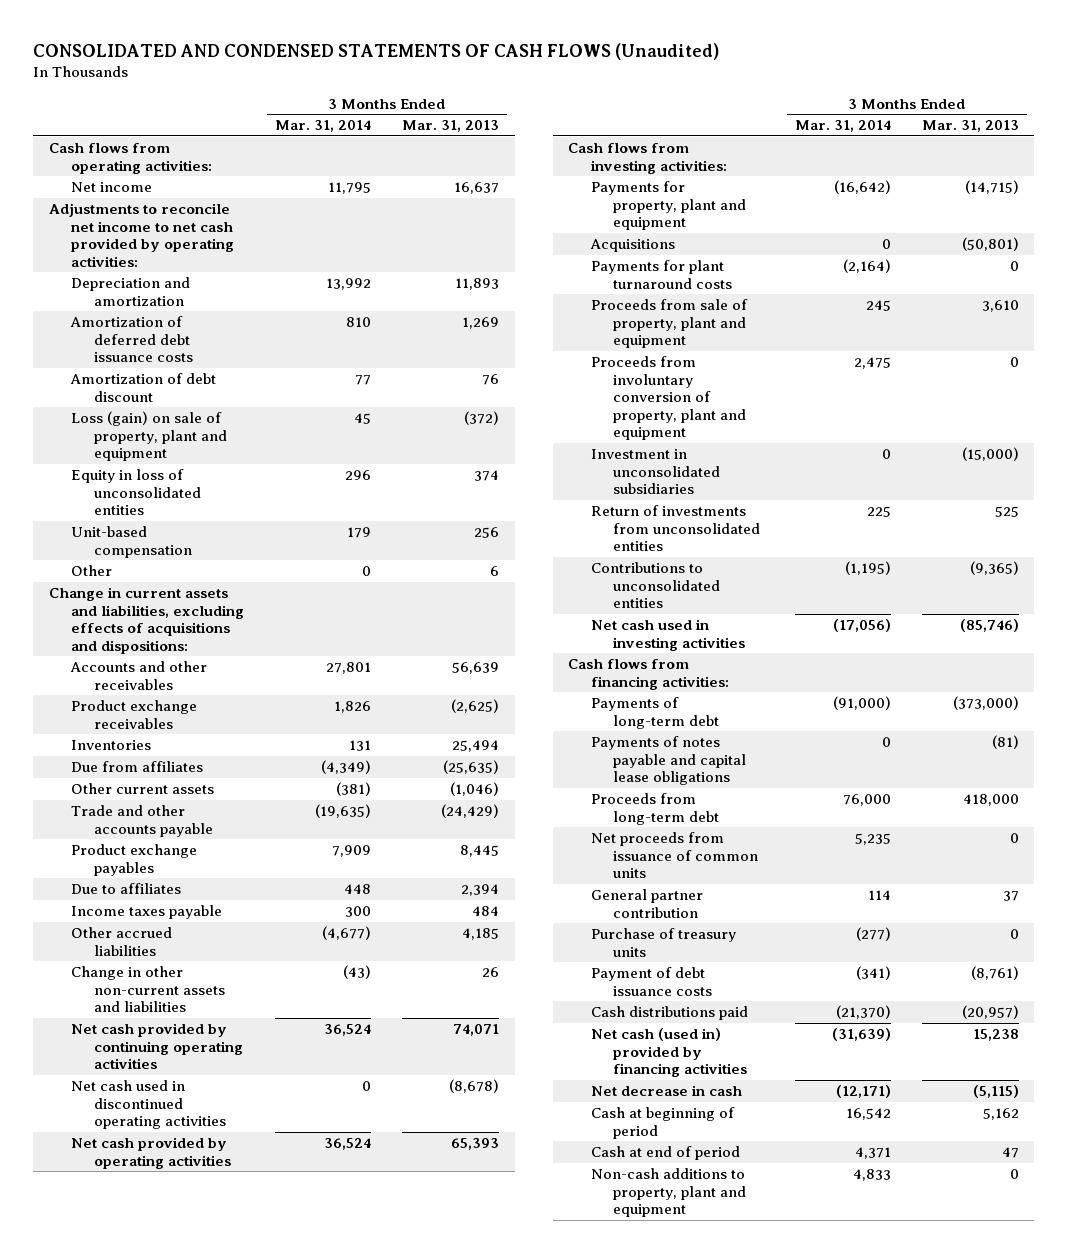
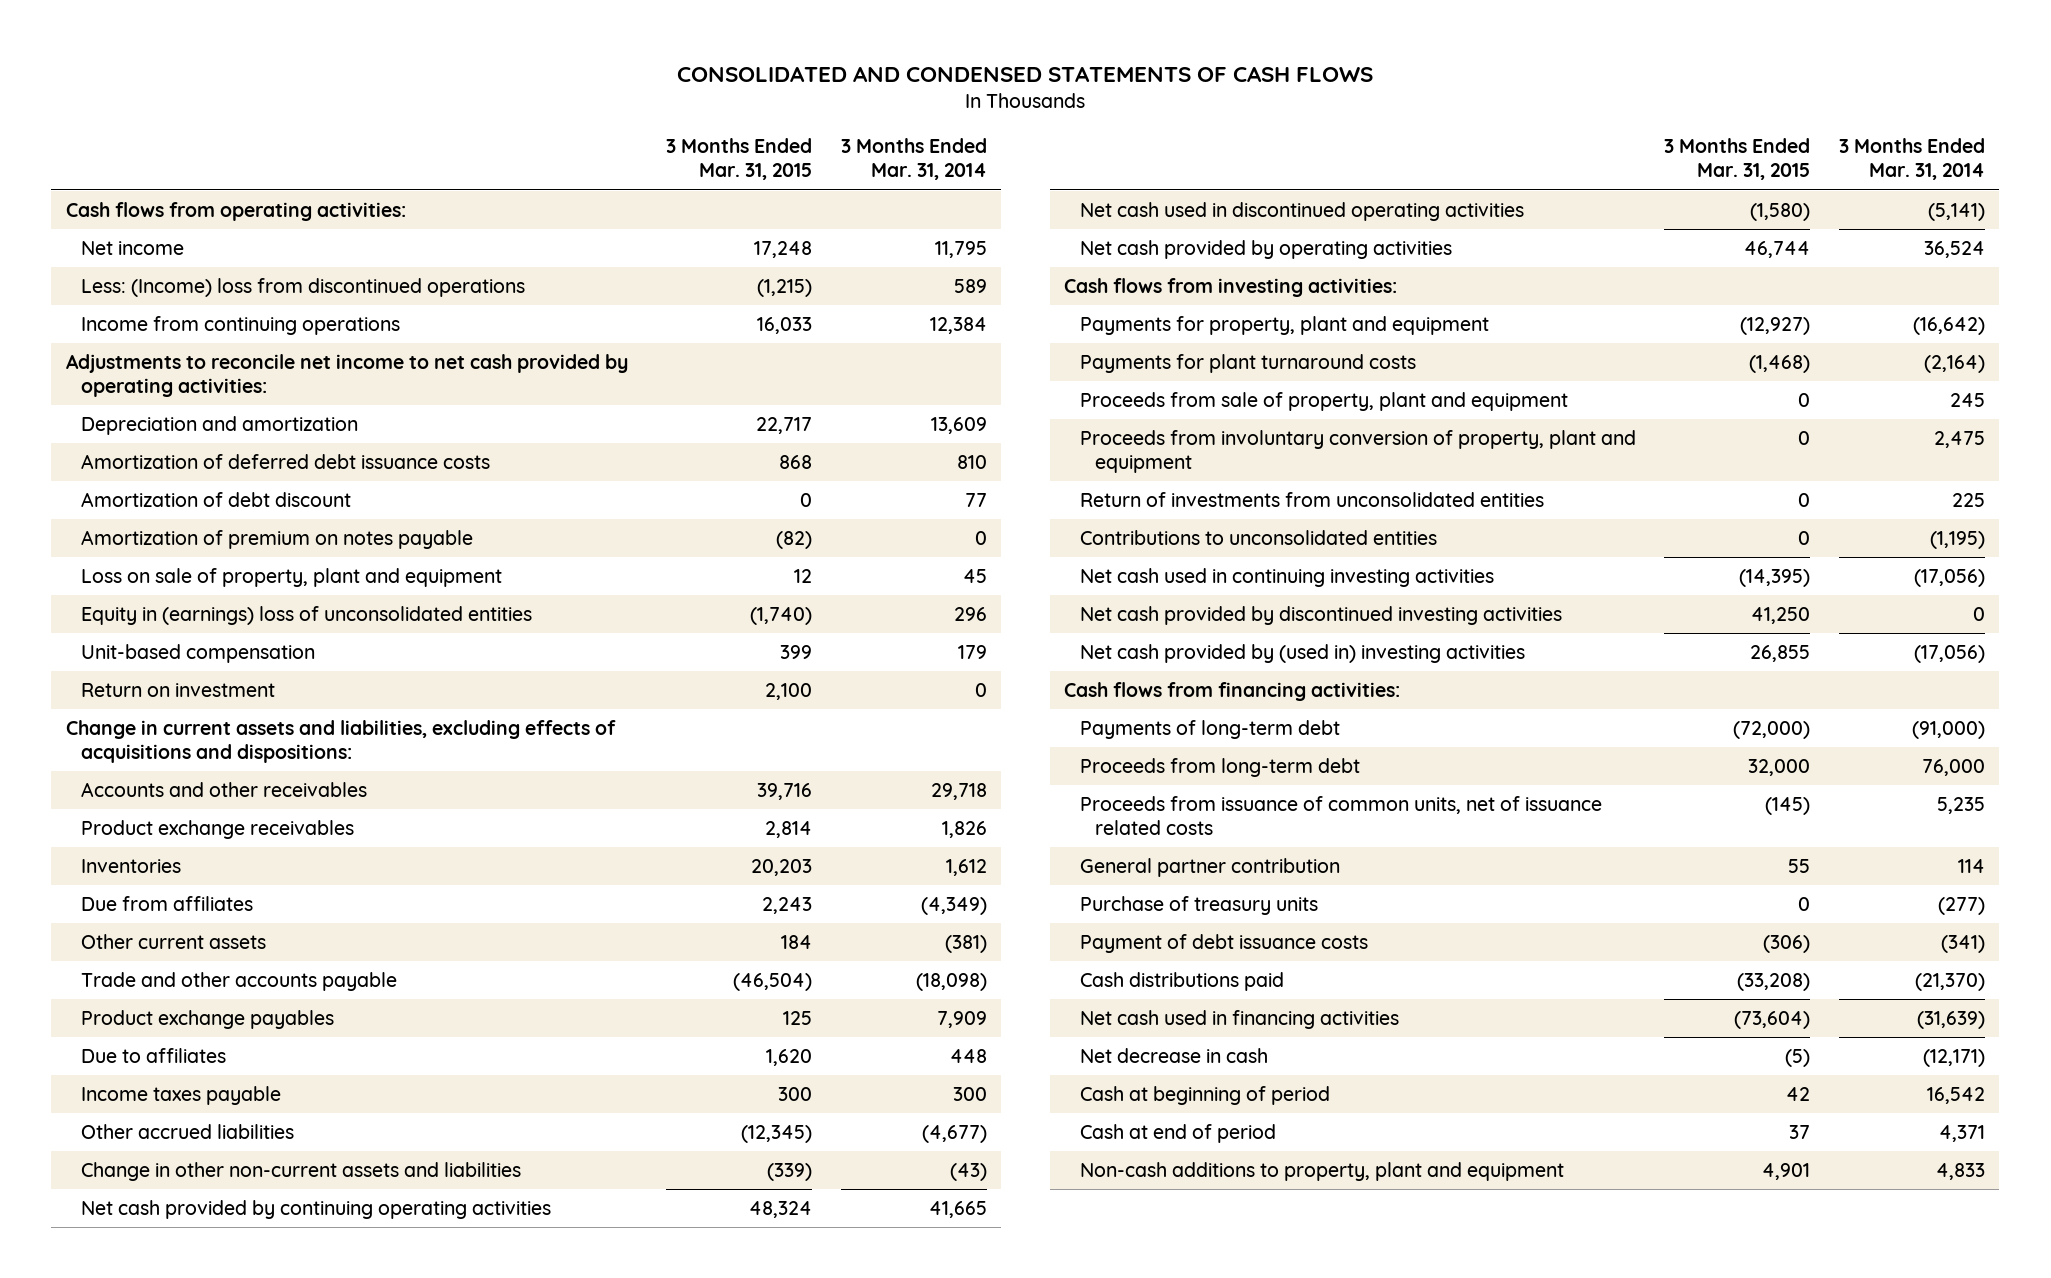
- CONSOLIDATED AND CONDENSED STATEMENTS OF CASH FLOWS (Unaudited)
+ CONSOLIDATED AND CONDENSED STATEMENTS OF CASH FLOWS
- | 3 Months Ended Mar. 31, 2014 | 3 Months Ended Mar. 31, 2013
+ | 3 Months Ended Mar. 31, 2015 | 3 Months Ended Mar. 31, 2014
+ Less: (Income) loss from discontinued operations | (1,215) | 589
+ Income from continuing operations | 16,033 | 12,384
- Depreciation and amortization | 13,992 | 11,893
+ Depreciation and amortization | 22,717 | 13,609
- Loss (gain) on sale of property, plant and equipment | 45 | (372)
- Equity in loss of unconsolidated entities | 296 | 374
+ Amortization of premium on notes payable | (82) | 0
+ Loss on sale of property, plant and equipment | 12 | 45
+ Equity in (earnings) loss of unconsolidated entities | (1,740) | 296
- Other | 0 | 6
+ Return on investment | 2,100 | 0
- Accounts and other receivables | 27,801 | 56,639
+ Accounts and other receivables | 39,716 | 29,718
- Inventories | 131 | 25,494
+ Inventories | 20,203 | 1,612
- Trade and other accounts payable | (19,635) | (24,429)
+ Trade and other accounts payable | (46,504) | (18,098)
- Net cash provided by continuing operating activities | 36,524 | 74,071
- Net cash used in discontinued operating activities | 0 | (8,678)
+ Net cash provided by continuing operating activities | 48,324 | 41,665
+ Net cash used in discontinued operating activities | (1,580) | (5,141)
- Acquisitions | 0 | (50,801)
- Investment in unconsolidated subsidiaries | 0 | (15,000)
- Net cash used in investing activities | (17,056) | (85,746)
+ Net cash used in continuing investing activities | (14,395) | (17,056)
+ Net cash provided by discontinued investing activities | 41,250 | 0
+ Net cash provided by (used in) investing activities | 26,855 | (17,056)
- Payments of notes payable and capital lease obligations | 0 | (81)
- Net proceeds from issuance of common units | 5,235 | 0
+ Proceeds from issuance of common units, net of issuance related costs | (145) | 5,235
- Net cash (used in) provided by financing activities | (31,639) | 15,238
+ Net cash used in financing activities | (73,604) | (31,639)

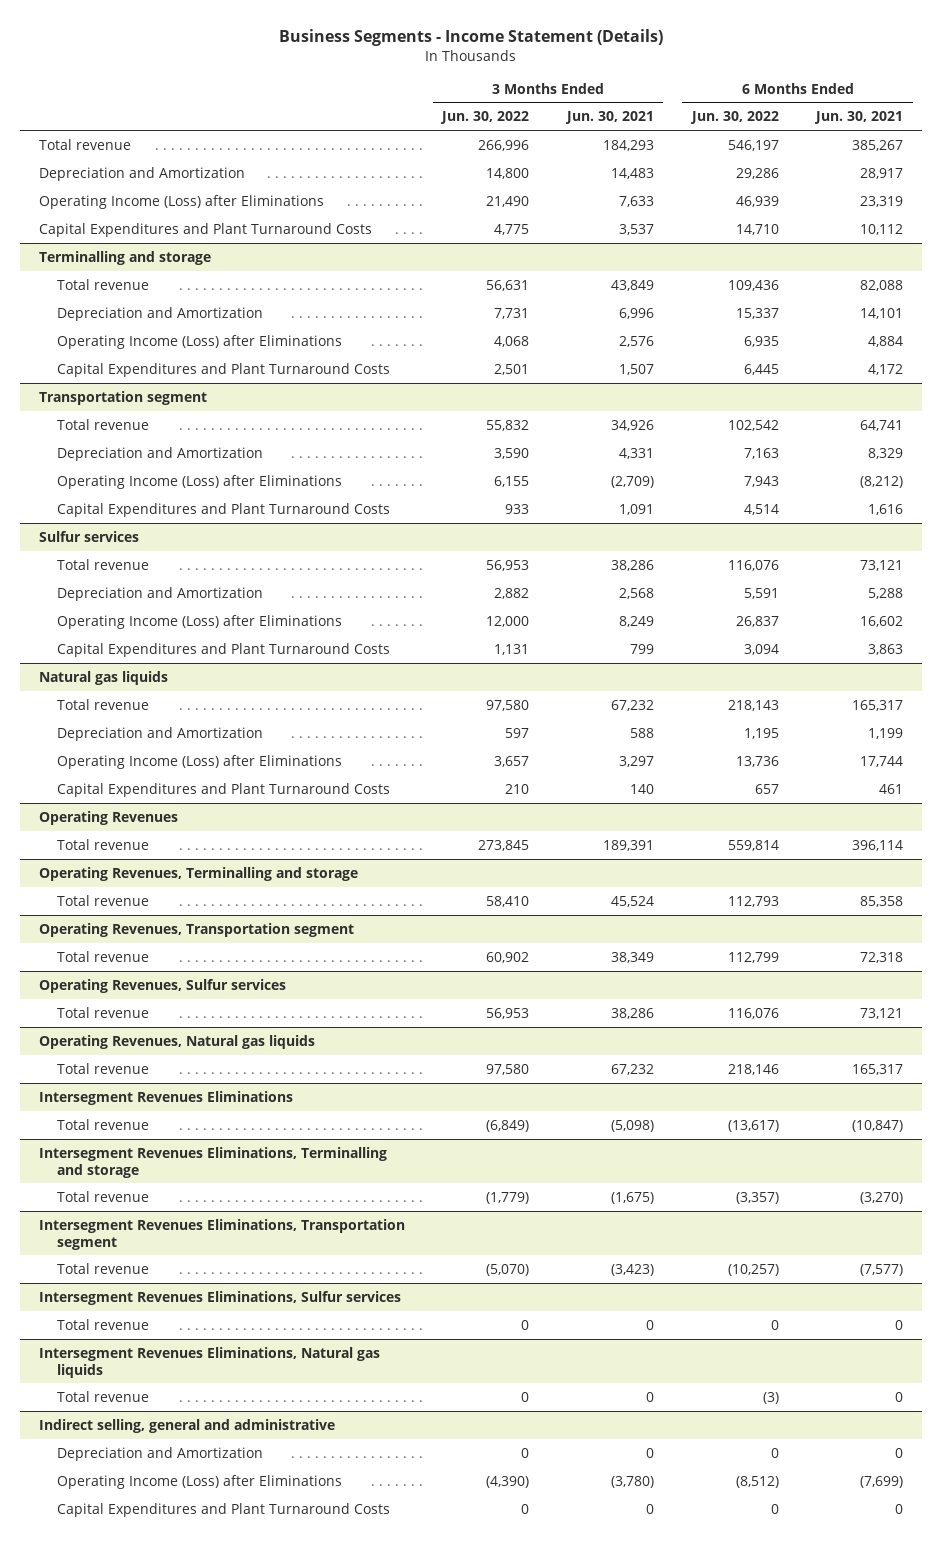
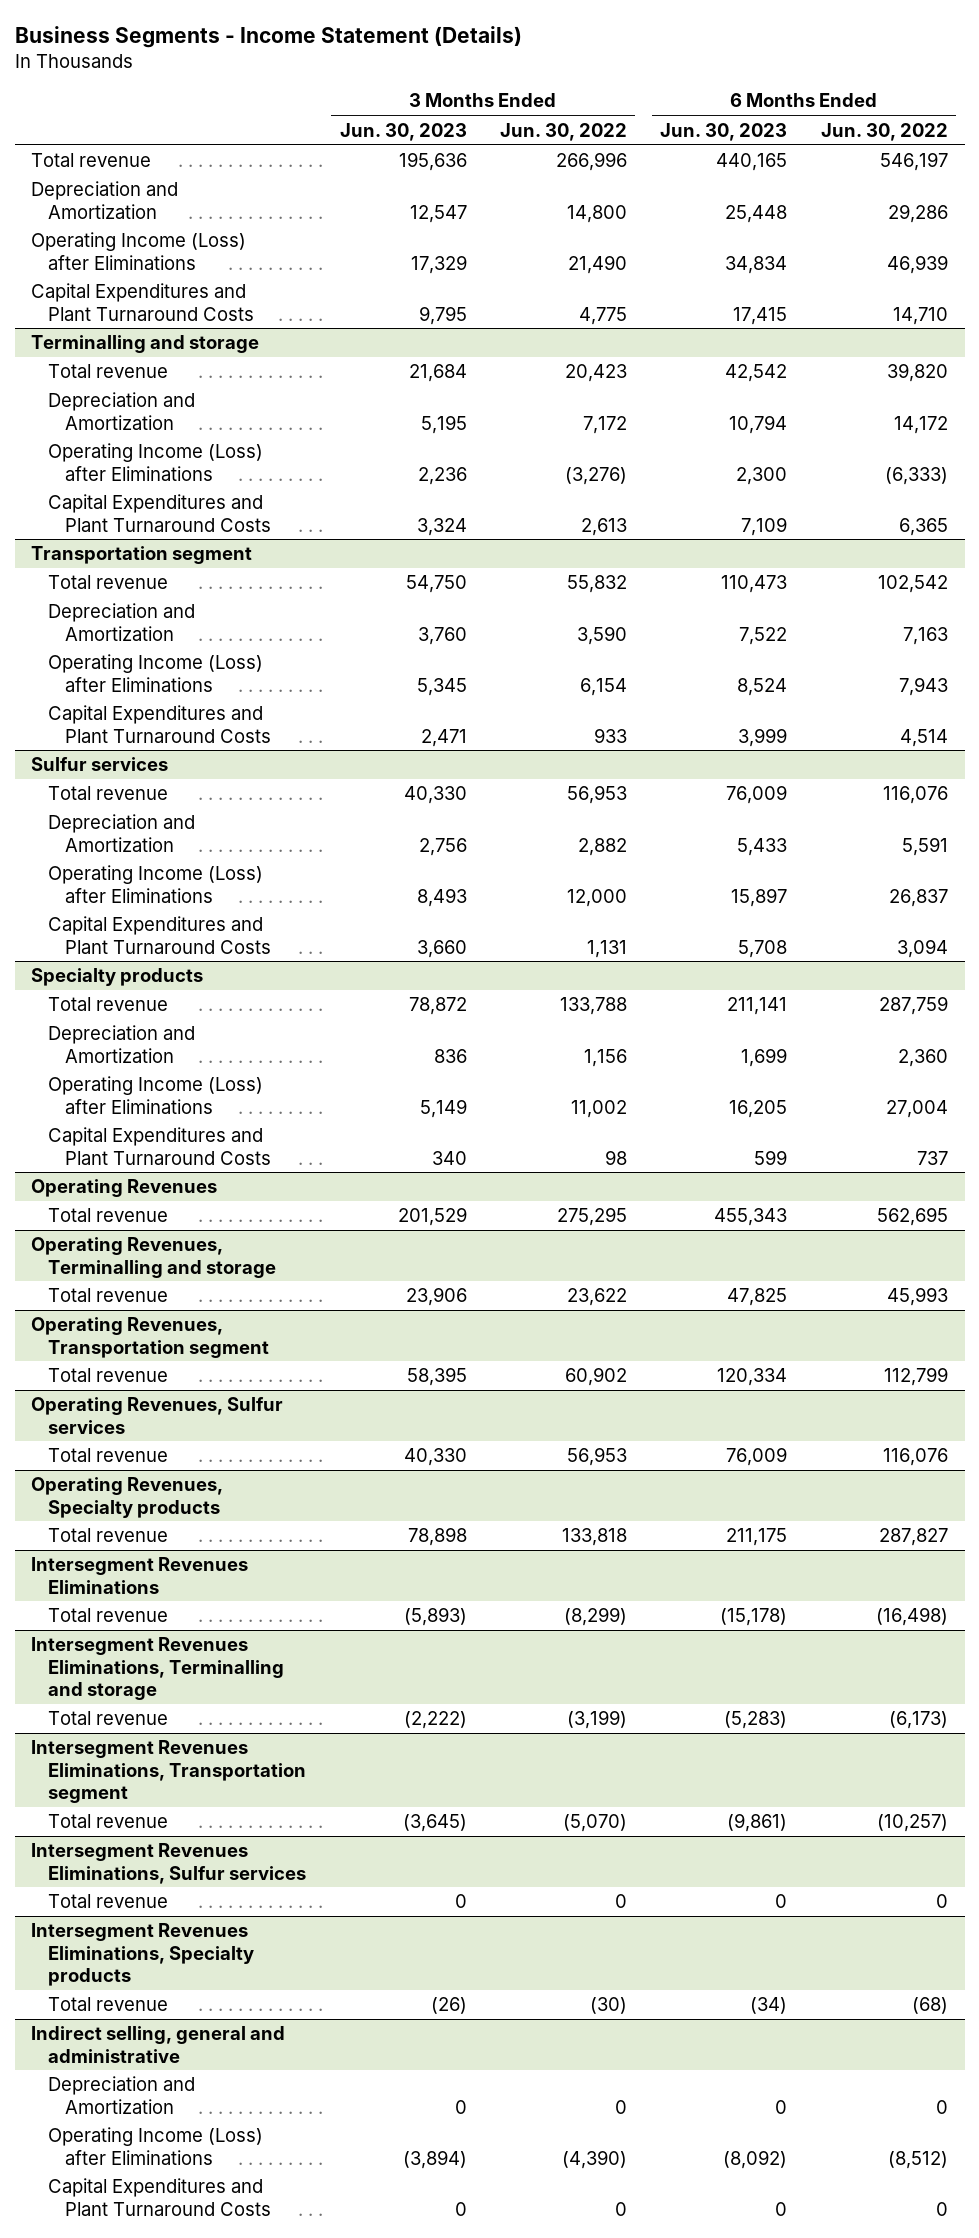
- | 3 Months Ended Jun. 30, 2022 | 3 Months Ended Jun. 30, 2021 | 6 Months Ended Jun. 30, 2022 | 6 Months Ended Jun. 30, 2021
+ | 3 Months Ended Jun. 30, 2023 | 3 Months Ended Jun. 30, 2022 | 6 Months Ended Jun. 30, 2023 | 6 Months Ended Jun. 30, 2022
@ Terminalling and storage
- Total revenue | 56,631 | 43,849 | 109,436 | 82,088
- Depreciation and Amortization | 7,731 | 6,996 | 15,337 | 14,101
- Operating Income (Loss) after Eliminations | 4,068 | 2,576 | 6,935 | 4,884
- Capital Expenditures and Plant Turnaround Costs | 2,501 | 1,507 | 6,445 | 4,172
+ Total revenue | 21,684 | 20,423 | 42,542 | 39,820
+ Depreciation and Amortization | 5,195 | 7,172 | 10,794 | 14,172
+ Operating Income (Loss) after Eliminations | 2,236 | (3,276) | 2,300 | (6,333)
+ Capital Expenditures and Plant Turnaround Costs | 3,324 | 2,613 | 7,109 | 6,365
@ Transportation segment
- Operating Income (Loss) after Eliminations | 6,155 | (2,709) | 7,943 | (8,212)
+ Operating Income (Loss) after Eliminations | 5,345 | 6,154 | 8,524 | 7,943
- Natural gas liquids
- Total revenue | 97,580 | 67,232 | 218,143 | 165,317
- Depreciation and Amortization | 597 | 588 | 1,195 | 1,199
- Operating Income (Loss) after Eliminations | 3,657 | 3,297 | 13,736 | 17,744
- Capital Expenditures and Plant Turnaround Costs | 210 | 140 | 657 | 461
+ Specialty products
+ Total revenue | 78,872 | 133,788 | 211,141 | 287,759
+ Depreciation and Amortization | 836 | 1,156 | 1,699 | 2,360
+ Operating Income (Loss) after Eliminations | 5,149 | 11,002 | 16,205 | 27,004
+ Capital Expenditures and Plant Turnaround Costs | 340 | 98 | 599 | 737
@ Operating Revenues
- Total revenue | 273,845 | 189,391 | 559,814 | 396,114
+ Total revenue | 201,529 | 275,295 | 455,343 | 562,695
@ Operating Revenues, Terminalling and storage
- Total revenue | 58,410 | 45,524 | 112,793 | 85,358
+ Total revenue | 23,906 | 23,622 | 47,825 | 45,993
- Operating Revenues, Natural gas liquids
- Total revenue | 97,580 | 67,232 | 218,146 | 165,317
+ Operating Revenues, Specialty products
+ Total revenue | 78,898 | 133,818 | 211,175 | 287,827
@ Intersegment Revenues Eliminations
- Total revenue | (6,849) | (5,098) | (13,617) | (10,847)
+ Total revenue | (5,893) | (8,299) | (15,178) | (16,498)
@ Intersegment Revenues Eliminations, Terminalling and storage
- Total revenue | (1,779) | (1,675) | (3,357) | (3,270)
+ Total revenue | (2,222) | (3,199) | (5,283) | (6,173)
- Intersegment Revenues Eliminations, Natural gas liquids
- Total revenue | 0 | 0 | (3) | 0
+ Intersegment Revenues Eliminations, Specialty products
+ Total revenue | (26) | (30) | (34) | (68)

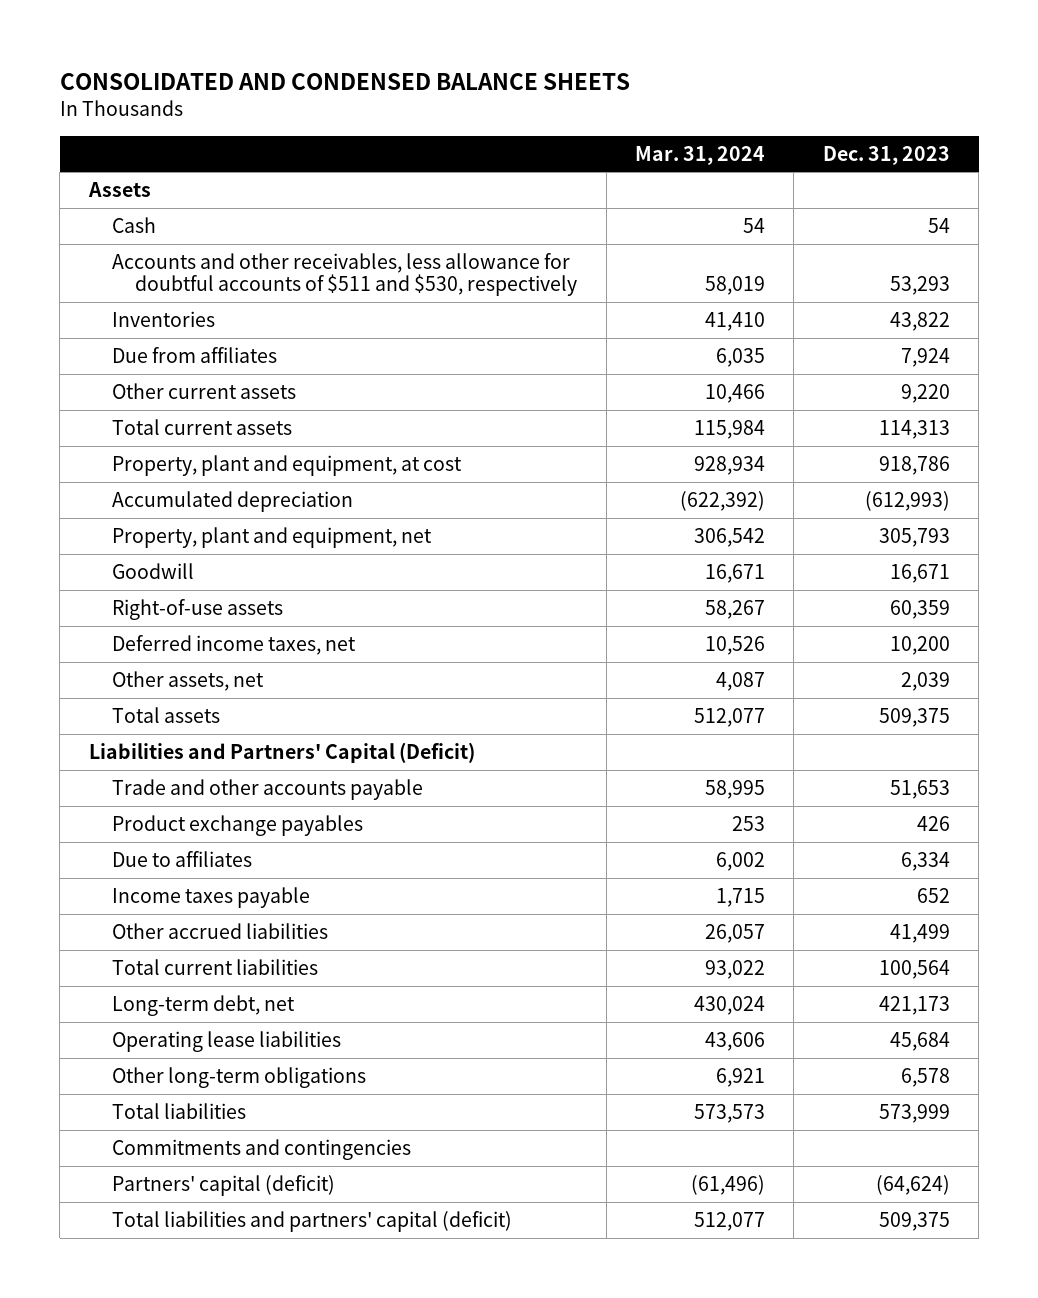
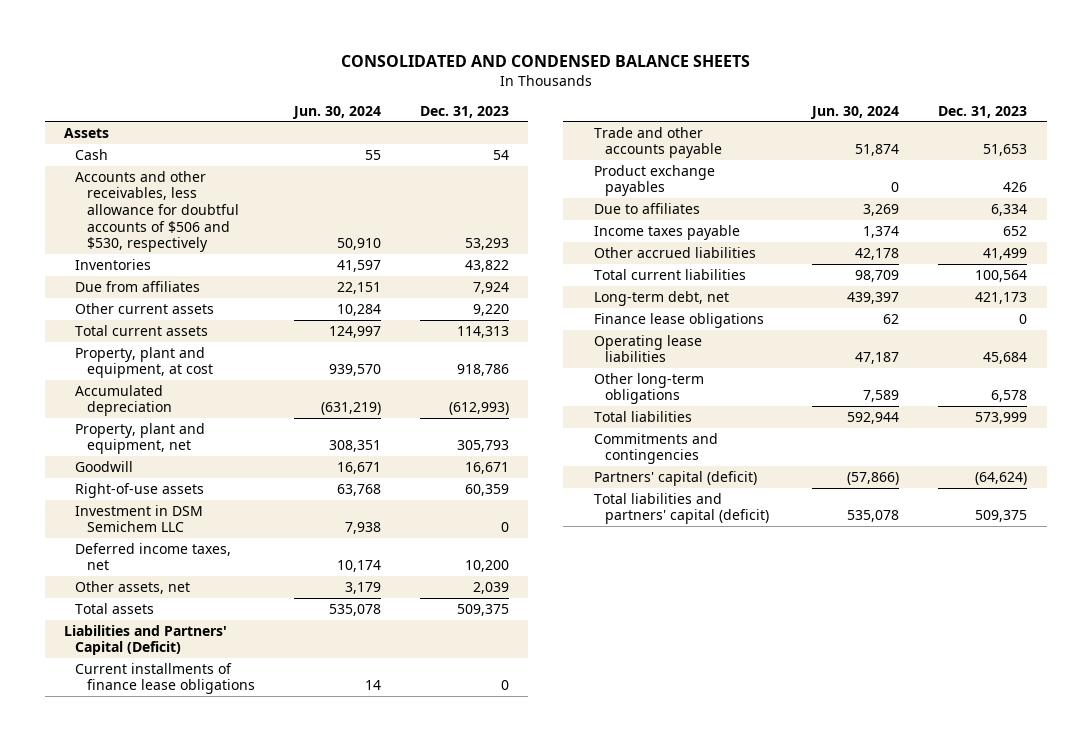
- | Mar. 31, 2024 | Dec. 31, 2023
+ | Jun. 30, 2024 | Dec. 31, 2023
- Accounts and other receivables, less allowance for doubtful accounts of $511 and $530, respectively | 58,019 | 53,293
+ Accounts and other receivables, less allowance for doubtful accounts of $506 and $530, respectively | 50,910 | 53,293
+ Investment in DSM Semichem LLC | 7,938 | 0
+ Current installments of finance lease obligations | 14 | 0
+ Finance lease obligations | 62 | 0

